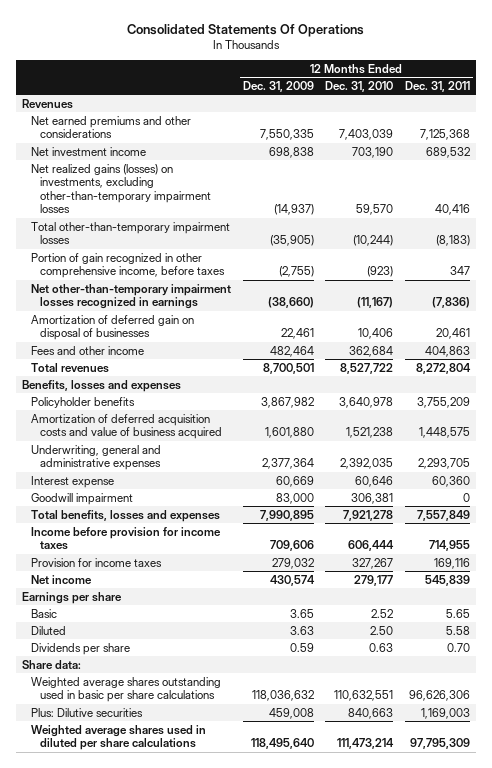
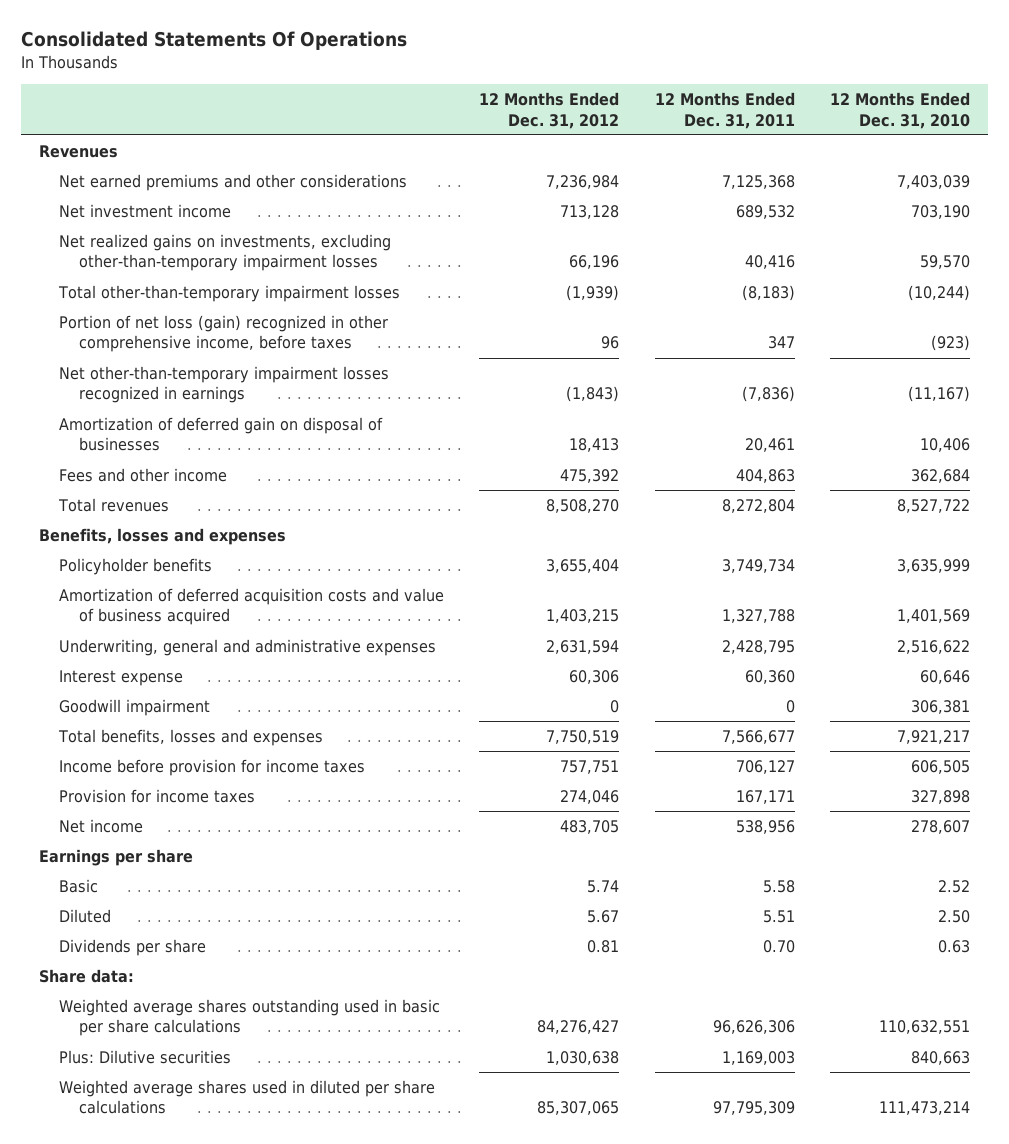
- | 12 Months Ended Dec. 31, 2009 | 12 Months Ended Dec. 31, 2010 | 12 Months Ended Dec. 31, 2011
+ | 12 Months Ended Dec. 31, 2012 | 12 Months Ended Dec. 31, 2011 | 12 Months Ended Dec. 31, 2010
- Net realized gains (losses) on investments, excluding other-than-temporary impairment losses | (14,937) | 59,570 | 40,416
+ Net realized gains on investments, excluding other-than-temporary impairment losses | 66,196 | 40,416 | 59,570
- Portion of gain recognized in other comprehensive income, before taxes | (2,755) | (923) | 347
+ Portion of net loss (gain) recognized in other comprehensive income, before taxes | 96 | 347 | (923)
- Policyholder benefits | 3,867,982 | 3,640,978 | 3,755,209
- Amortization of deferred acquisition costs and value of business acquired | 1,601,880 | 1,521,238 | 1,448,575
- Underwriting, general and administrative expenses | 2,377,364 | 2,392,035 | 2,293,705
+ Policyholder benefits | 3,655,404 | 3,749,734 | 3,635,999
+ Amortization of deferred acquisition costs and value of business acquired | 1,403,215 | 1,327,788 | 1,401,569
+ Underwriting, general and administrative expenses | 2,631,594 | 2,428,795 | 2,516,622
- Total benefits, losses and expenses | 7,990,895 | 7,921,278 | 7,557,849
- Income before provision for income taxes | 709,606 | 606,444 | 714,955
- Provision for income taxes | 279,032 | 327,267 | 169,116
- Net income | 430,574 | 279,177 | 545,839
+ Total benefits, losses and expenses | 7,750,519 | 7,566,677 | 7,921,217
+ Income before provision for income taxes | 757,751 | 706,127 | 606,505
+ Provision for income taxes | 274,046 | 167,171 | 327,898
+ Net income | 483,705 | 538,956 | 278,607
- Basic | 3.65 | 2.52 | 5.65
- Diluted | 3.63 | 2.50 | 5.58
+ Basic | 5.74 | 5.58 | 2.52
+ Diluted | 5.67 | 5.51 | 2.50

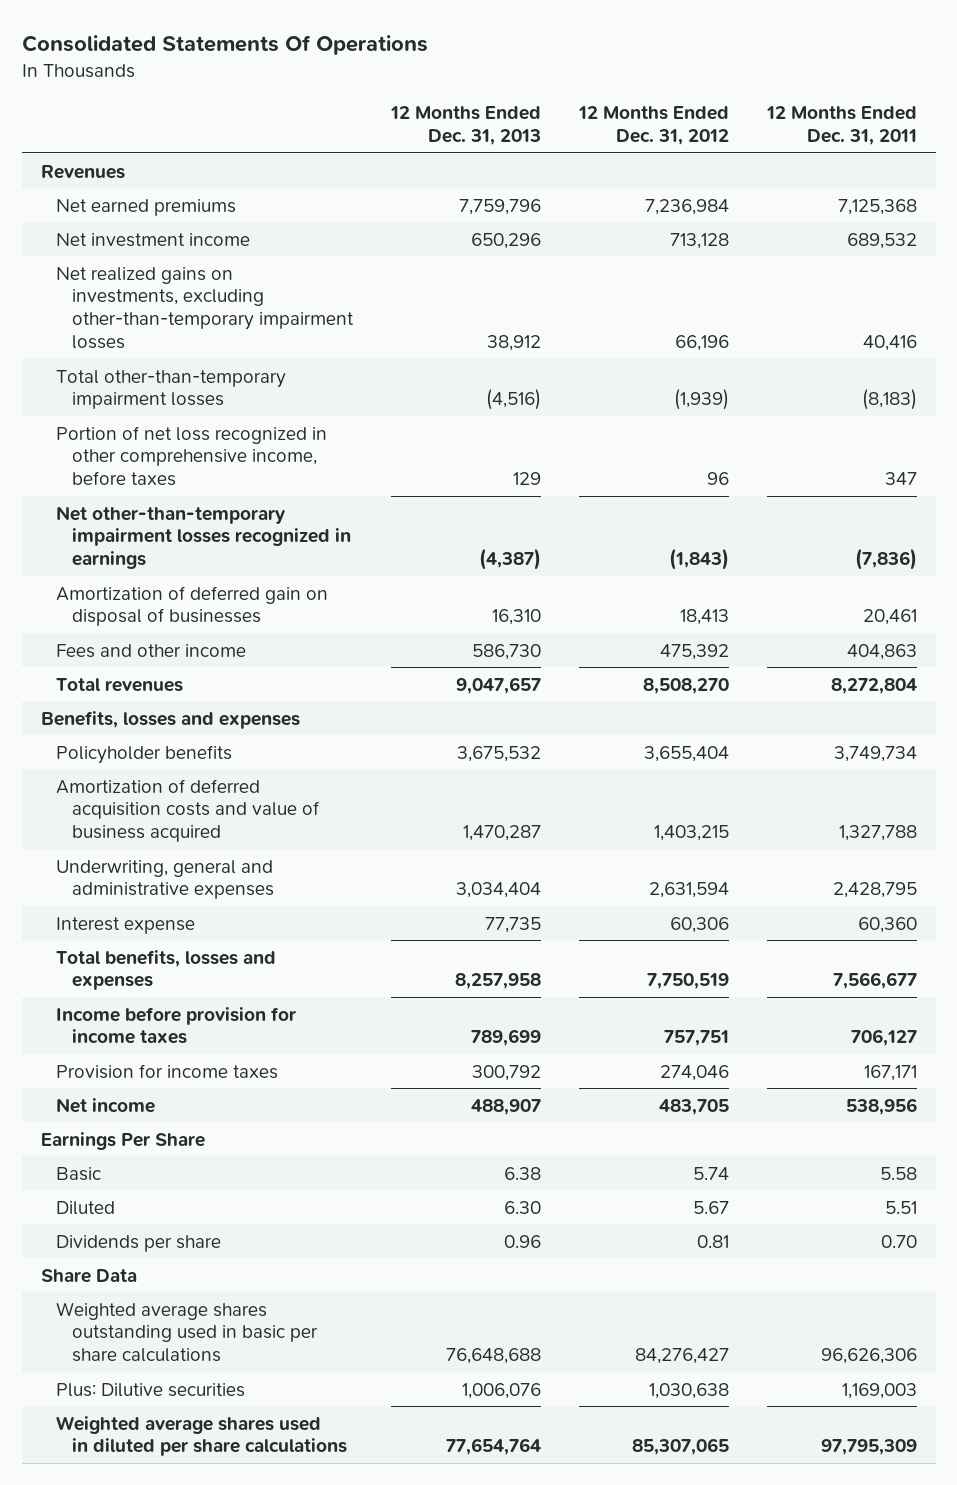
- | 12 Months Ended Dec. 31, 2012 | 12 Months Ended Dec. 31, 2011 | 12 Months Ended Dec. 31, 2010
+ | 12 Months Ended Dec. 31, 2013 | 12 Months Ended Dec. 31, 2012 | 12 Months Ended Dec. 31, 2011
- Net earned premiums and other considerations | 7,236,984 | 7,125,368 | 7,403,039
+ Net earned premiums | 7,759,796 | 7,236,984 | 7,125,368
- Portion of net loss (gain) recognized in other comprehensive income, before taxes | 96 | 347 | (923)
+ Portion of net loss recognized in other comprehensive income, before taxes | 129 | 96 | 347
- Goodwill impairment | 0 | 0 | 306,381
- Earnings per share
+ Earnings Per Share
- Share data:
+ Share Data

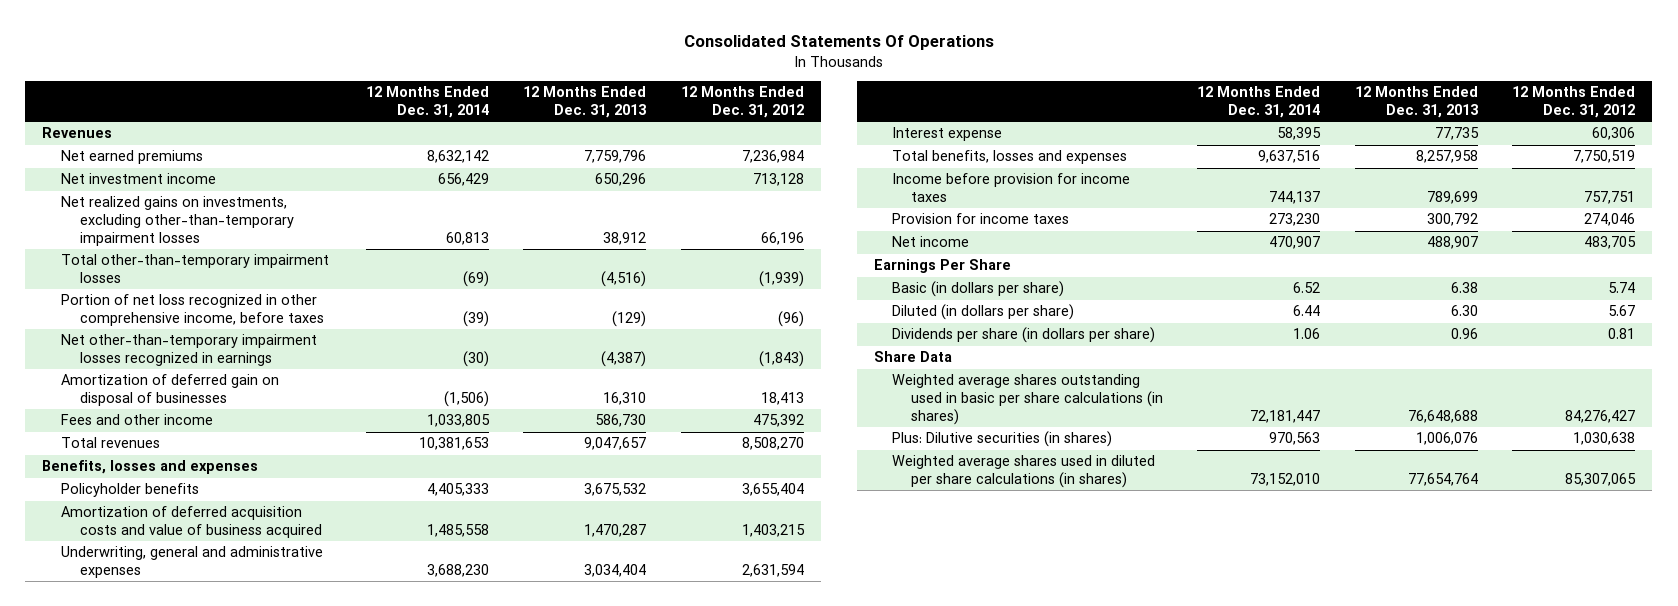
- | 12 Months Ended Dec. 31, 2013 | 12 Months Ended Dec. 31, 2012 | 12 Months Ended Dec. 31, 2011
+ | 12 Months Ended Dec. 31, 2014 | 12 Months Ended Dec. 31, 2013 | 12 Months Ended Dec. 31, 2012
- Portion of net loss recognized in other comprehensive income, before taxes | 129 | 96 | 347
+ Portion of net loss recognized in other comprehensive income, before taxes | (39) | (129) | (96)
- Basic | 6.38 | 5.74 | 5.58
- Diluted | 6.30 | 5.67 | 5.51
- Dividends per share | 0.96 | 0.81 | 0.70
+ Basic (in dollars per share) | 6.52 | 6.38 | 5.74
+ Diluted (in dollars per share) | 6.44 | 6.30 | 5.67
+ Dividends per share (in dollars per share) | 1.06 | 0.96 | 0.81
- Weighted average shares outstanding used in basic per share calculations | 76,648,688 | 84,276,427 | 96,626,306
- Plus: Dilutive securities | 1,006,076 | 1,030,638 | 1,169,003
- Weighted average shares used in diluted per share calculations | 77,654,764 | 85,307,065 | 97,795,309
+ Weighted average shares outstanding used in basic per share calculations (in shares) | 72,181,447 | 76,648,688 | 84,276,427
+ Plus: Dilutive securities (in shares) | 970,563 | 1,006,076 | 1,030,638
+ Weighted average shares used in diluted per share calculations (in shares) | 73,152,010 | 77,654,764 | 85,307,065

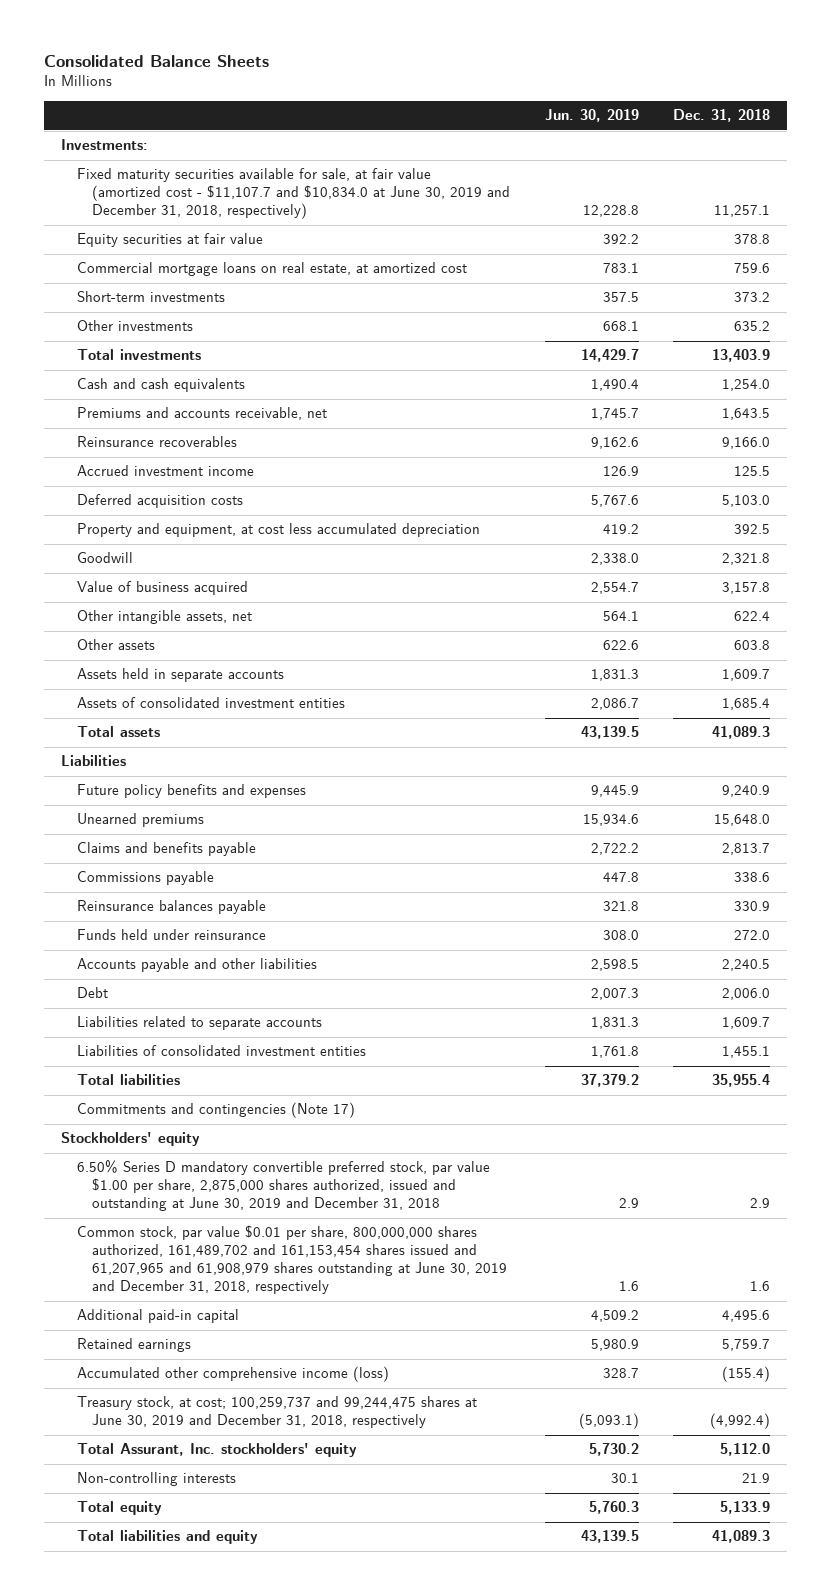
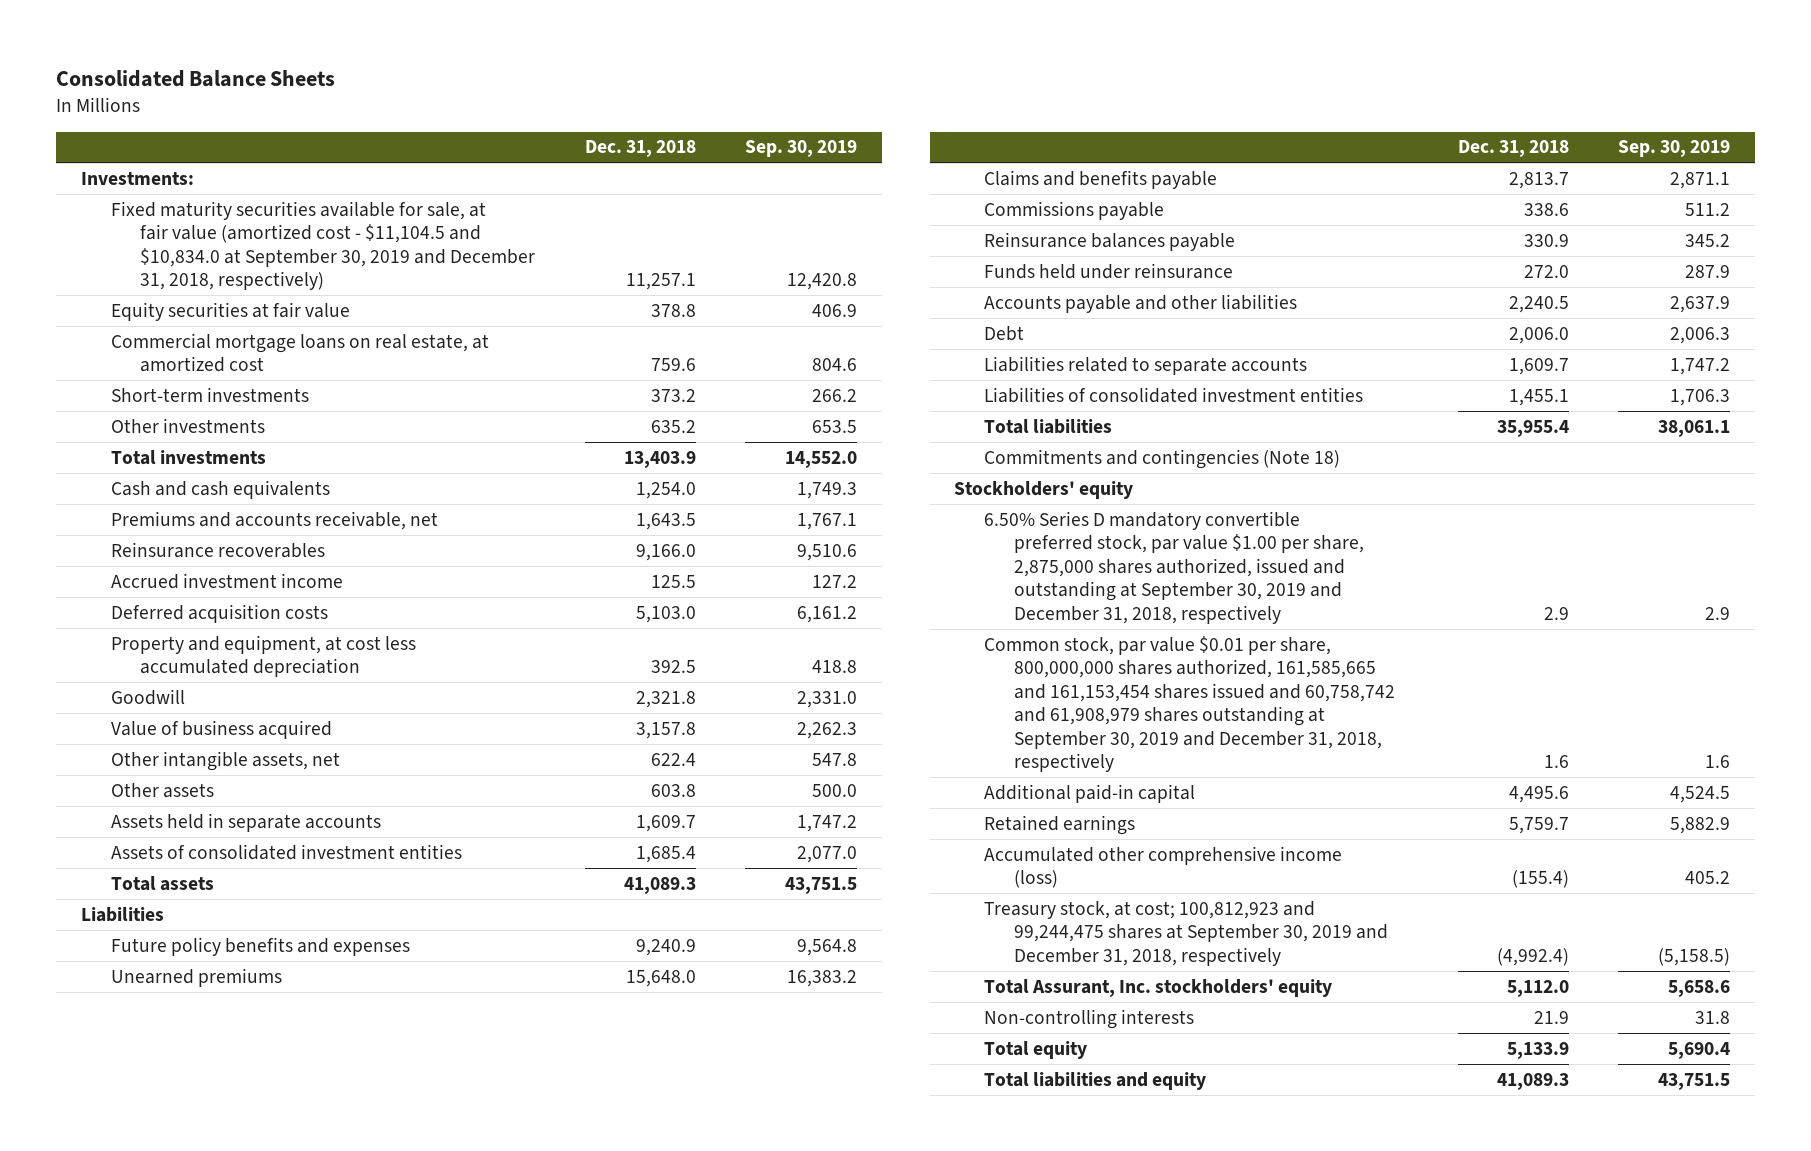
- | Jun. 30, 2019 | Dec. 31, 2018
+ | Dec. 31, 2018 | Sep. 30, 2019
- Fixed maturity securities available for sale, at fair value (amortized cost - $11,107.7 and $10,834.0 at June 30, 2019 and December 31, 2018, respectively) | 12,228.8 | 11,257.1
+ Fixed maturity securities available for sale, at fair value (amortized cost - $11,104.5 and $10,834.0 at September 30, 2019 and December 31, 2018, respectively) | 11,257.1 | 12,420.8
- Commitments and contingencies (Note 17)
+ Commitments and contingencies (Note 18)
- 6.50% Series D mandatory convertible preferred stock, par value $1.00 per share, 2,875,000 shares authorized, issued and outstanding at June 30, 2019 and December 31, 2018 | 2.9 | 2.9
- Common stock, par value $0.01 per share, 800,000,000 shares authorized, 161,489,702 and 161,153,454 shares issued and 61,207,965 and 61,908,979 shares outstanding at June 30, 2019 and December 31, 2018, respectively | 1.6 | 1.6
+ 6.50% Series D mandatory convertible preferred stock, par value $1.00 per share, 2,875,000 shares authorized, issued and outstanding at September 30, 2019 and December 31, 2018, respectively | 2.9 | 2.9
+ Common stock, par value $0.01 per share, 800,000,000 shares authorized, 161,585,665 and 161,153,454 shares issued and 60,758,742 and 61,908,979 shares outstanding at September 30, 2019 and December 31, 2018, respectively | 1.6 | 1.6
- Treasury stock, at cost; 100,259,737 and 99,244,475 shares at June 30, 2019 and December 31, 2018, respectively | (5,093.1) | (4,992.4)
+ Treasury stock, at cost; 100,812,923 and 99,244,475 shares at September 30, 2019 and December 31, 2018, respectively | (4,992.4) | (5,158.5)

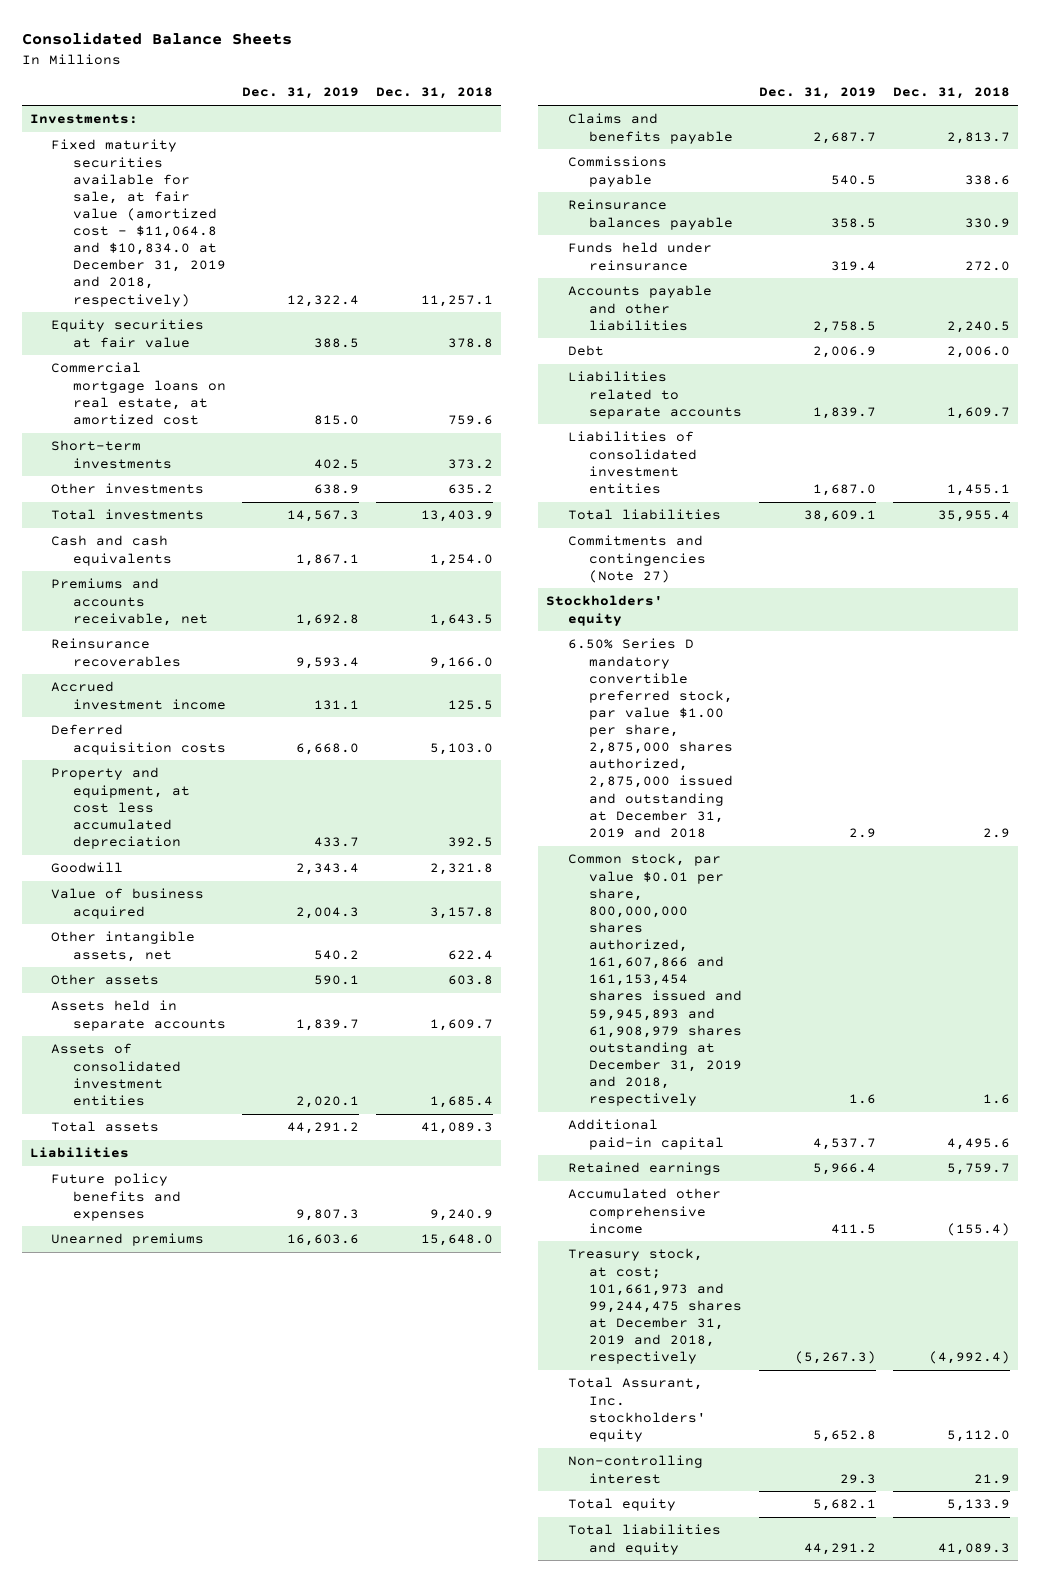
- | Dec. 31, 2018 | Sep. 30, 2019
+ | Dec. 31, 2019 | Dec. 31, 2018
- Fixed maturity securities available for sale, at fair value (amortized cost - $11,104.5 and $10,834.0 at September 30, 2019 and December 31, 2018, respectively) | 11,257.1 | 12,420.8
+ Fixed maturity securities available for sale, at fair value (amortized cost - $11,064.8 and $10,834.0 at December 31, 2019 and 2018, respectively) | 12,322.4 | 11,257.1
- Commitments and contingencies (Note 18)
+ Commitments and contingencies (Note 27)
- 6.50% Series D mandatory convertible preferred stock, par value $1.00 per share, 2,875,000 shares authorized, issued and outstanding at September 30, 2019 and December 31, 2018, respectively | 2.9 | 2.9
- Common stock, par value $0.01 per share, 800,000,000 shares authorized, 161,585,665 and 161,153,454 shares issued and 60,758,742 and 61,908,979 shares outstanding at September 30, 2019 and December 31, 2018, respectively | 1.6 | 1.6
+ 6.50% Series D mandatory convertible preferred stock, par value $1.00 per share, 2,875,000 shares authorized, 2,875,000 issued and outstanding at December 31, 2019 and 2018 | 2.9 | 2.9
+ Common stock, par value $0.01 per share, 800,000,000 shares authorized, 161,607,866 and 161,153,454 shares issued and 59,945,893 and 61,908,979 shares outstanding at December 31, 2019 and 2018, respectively | 1.6 | 1.6
- Accumulated other comprehensive income (loss) | (155.4) | 405.2
- Treasury stock, at cost; 100,812,923 and 99,244,475 shares at September 30, 2019 and December 31, 2018, respectively | (4,992.4) | (5,158.5)
+ Accumulated other comprehensive income | 411.5 | (155.4)
+ Treasury stock, at cost; 101,661,973 and 99,244,475 shares at December 31, 2019 and 2018, respectively | (5,267.3) | (4,992.4)
- Non-controlling interests | 21.9 | 31.8
+ Non-controlling interest | 29.3 | 21.9

